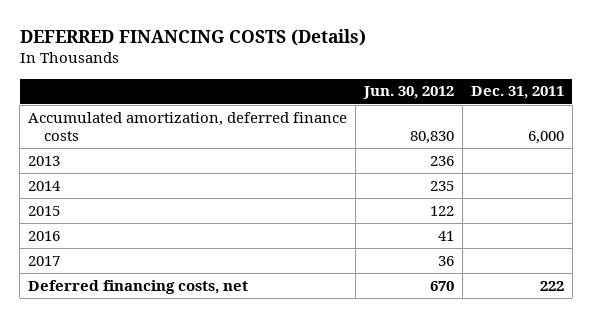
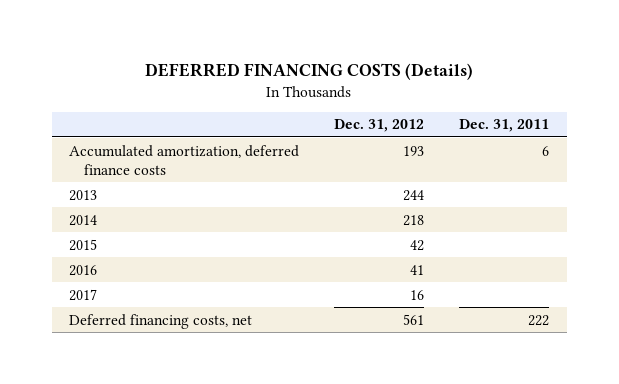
- | Jun. 30, 2012 | Dec. 31, 2011
+ | Dec. 31, 2012 | Dec. 31, 2011
- Accumulated amortization, deferred finance costs | 80,830 | 6,000
+ Accumulated amortization, deferred finance costs | 193 | 6

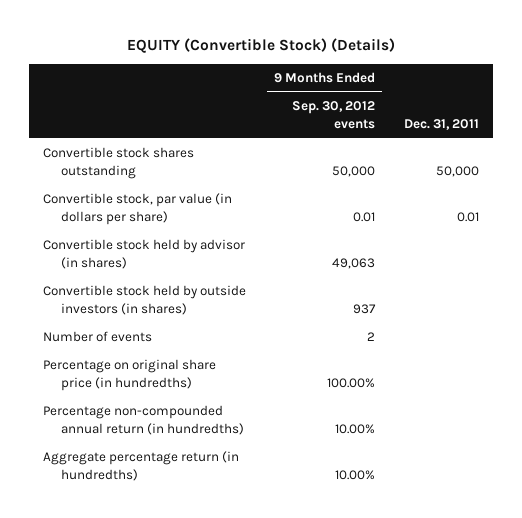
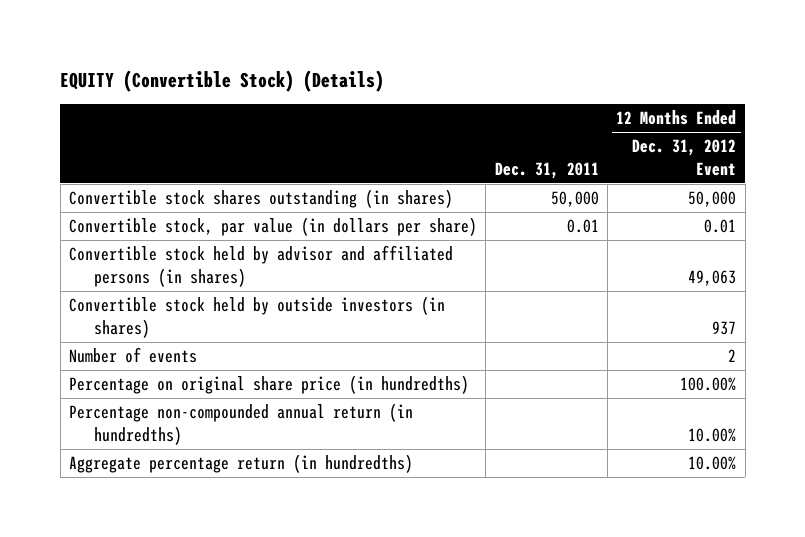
- | 9 Months Ended Sep. 30, 2012 events | Dec. 31, 2011
+ | Dec. 31, 2011 | 12 Months Ended Dec. 31, 2012 Event
- Convertible stock shares outstanding | 50,000 | 50,000
+ Convertible stock shares outstanding (in shares) | 50,000 | 50,000
- Convertible stock held by advisor (in shares) | 49,063 |
+ Convertible stock held by advisor and affiliated persons (in shares) | | 49,063

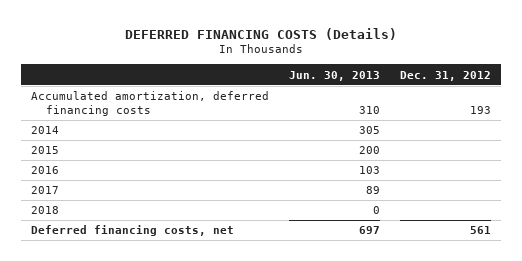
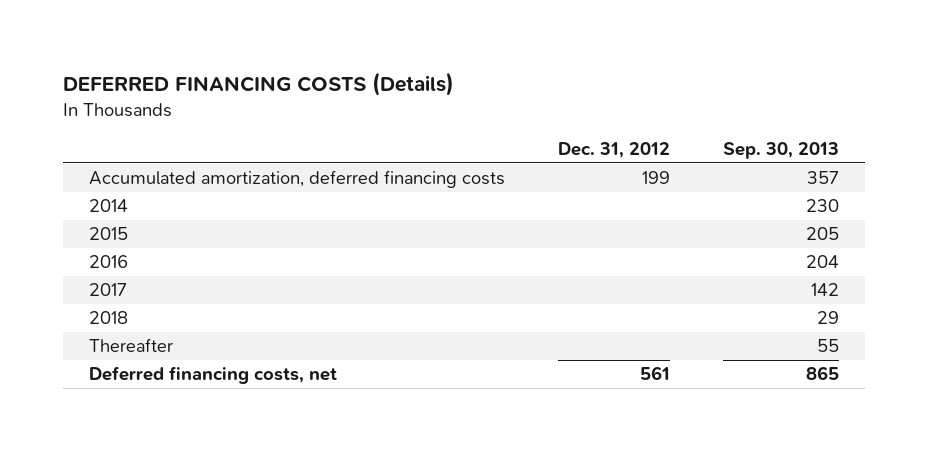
- | Jun. 30, 2013 | Dec. 31, 2012
+ | Dec. 31, 2012 | Sep. 30, 2013
- Accumulated amortization, deferred financing costs | 310 | 193
+ Accumulated amortization, deferred financing costs | 199 | 357
+ Thereafter | | 55

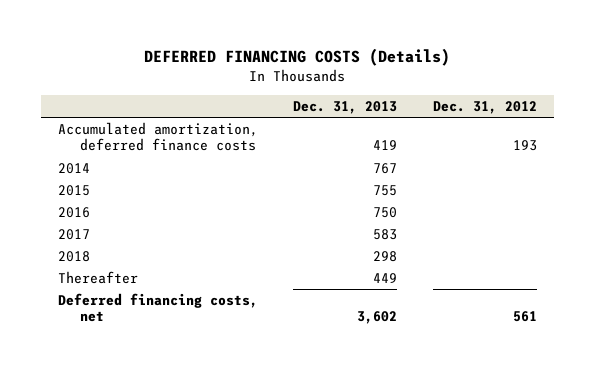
- | Dec. 31, 2012 | Sep. 30, 2013
+ | Dec. 31, 2013 | Dec. 31, 2012
- Accumulated amortization, deferred financing costs | 199 | 357
+ Accumulated amortization, deferred finance costs | 419 | 193

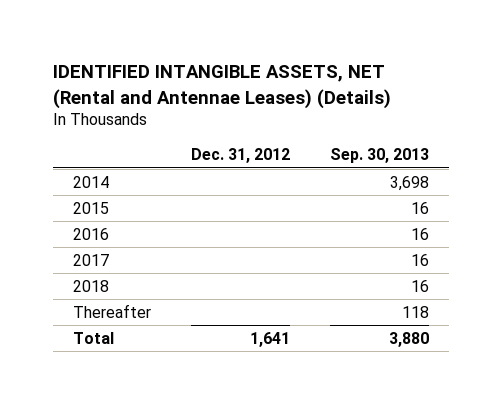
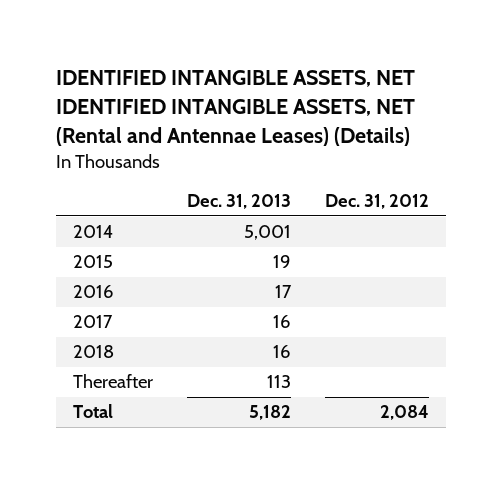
- IDENTIFIED INTANGIBLE ASSETS, NET (Rental and Antennae Leases) (Details)
+ IDENTIFIED INTANGIBLE ASSETS, NET IDENTIFIED INTANGIBLE ASSETS, NET (Rental and Antennae Leases) (Details)
- | Dec. 31, 2012 | Sep. 30, 2013
+ | Dec. 31, 2013 | Dec. 31, 2012
- Total | 1,641 | 3,880
+ Total | 5,182 | 2,084

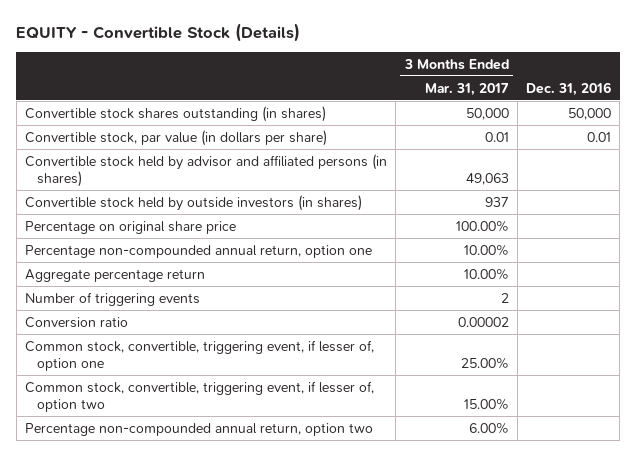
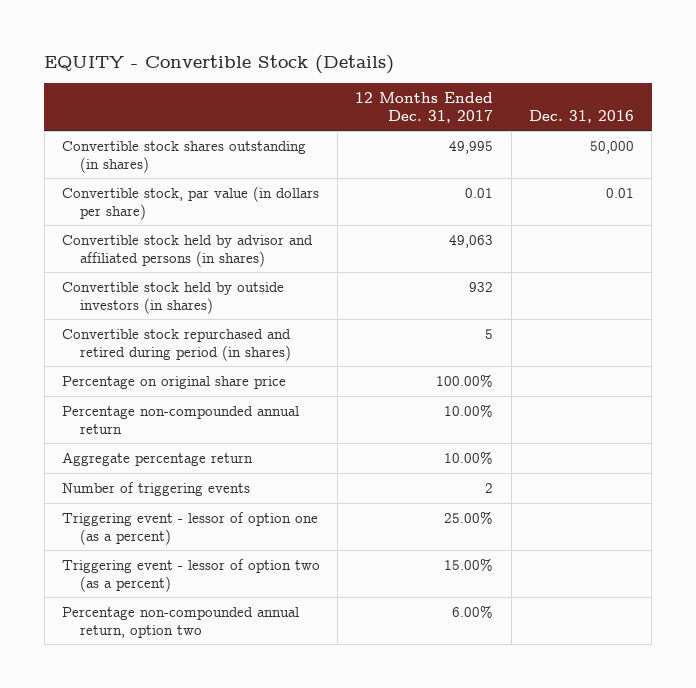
- | 3 Months Ended Mar. 31, 2017 | Dec. 31, 2016
+ | 12 Months Ended Dec. 31, 2017 | Dec. 31, 2016
+ Convertible stock repurchased and retired during period (in shares) | 5 |
- Percentage non-compounded annual return, option one | 10.00% |
+ Percentage non-compounded annual return | 10.00% |
- Conversion ratio | 0.00002 |
- Common stock, convertible, triggering event, if lesser of, option one | 25.00% |
- Common stock, convertible, triggering event, if lesser of, option two | 15.00% |
+ Triggering event - lessor of option one (as a percent) | 25.00% |
+ Triggering event - lessor of option two (as a percent) | 15.00% |

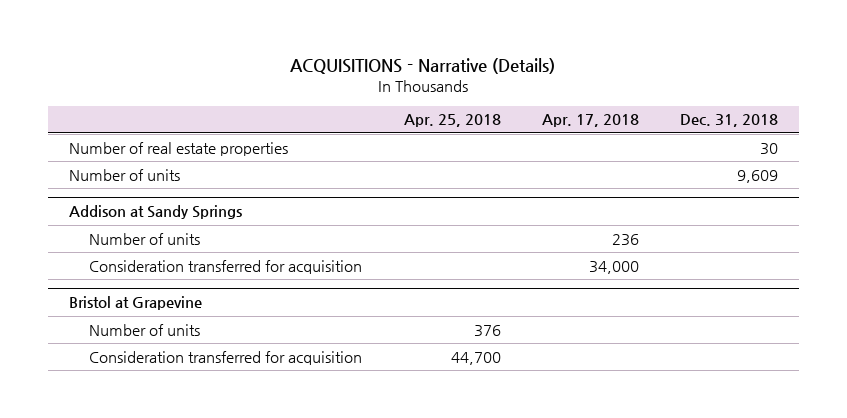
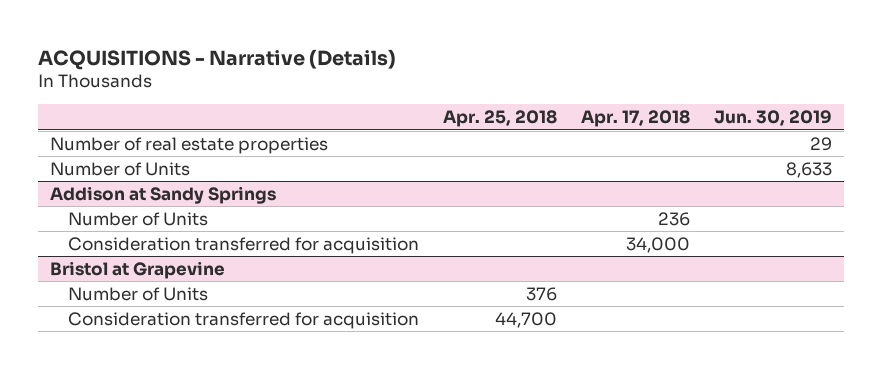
- | Apr. 25, 2018 | Apr. 17, 2018 | Dec. 31, 2018
+ | Apr. 25, 2018 | Apr. 17, 2018 | Jun. 30, 2019
- Number of units | | | 9,609
+ Number of Units | | | 8,633
@ Addison at Sandy Springs
- Number of units | | 236 |
+ Number of Units | | 236 |
@ Bristol at Grapevine
- Number of units | 376 | |
+ Number of Units | 376 | |

